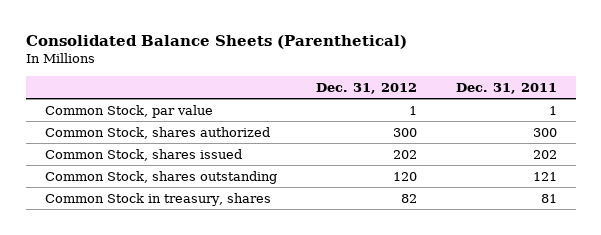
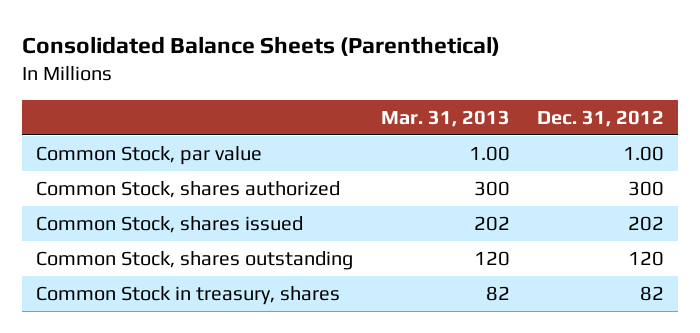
- | Dec. 31, 2012 | Dec. 31, 2011
+ | Mar. 31, 2013 | Dec. 31, 2012
- Common Stock, par value | 1 | 1
+ Common Stock, par value | 1.00 | 1.00

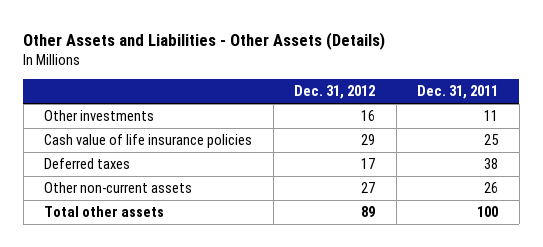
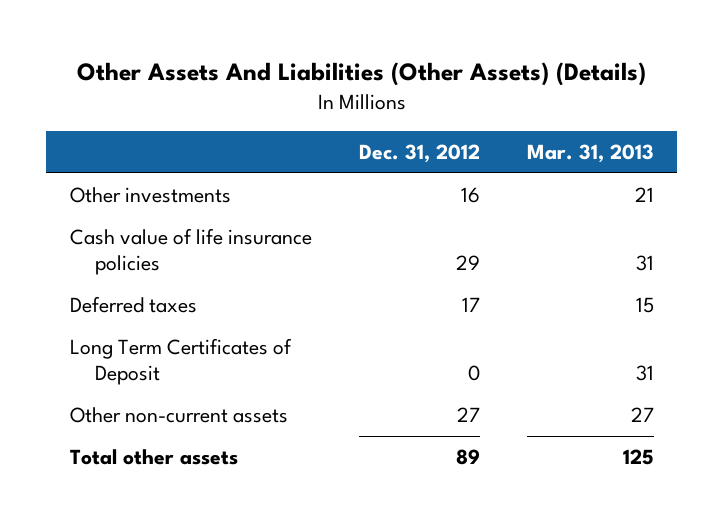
- Other Assets and Liabilities - Other Assets (Details)
+ Other Assets And Liabilities (Other Assets) (Details)
- | Dec. 31, 2012 | Dec. 31, 2011
+ | Dec. 31, 2012 | Mar. 31, 2013
+ Long Term Certificates of Deposit | 0 | 31

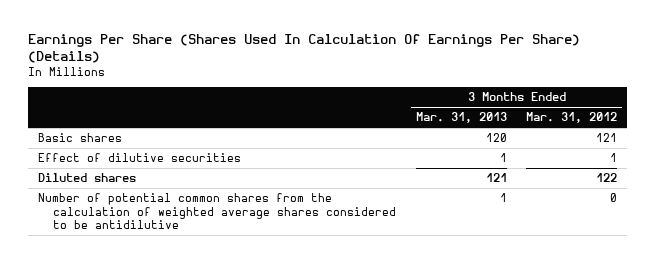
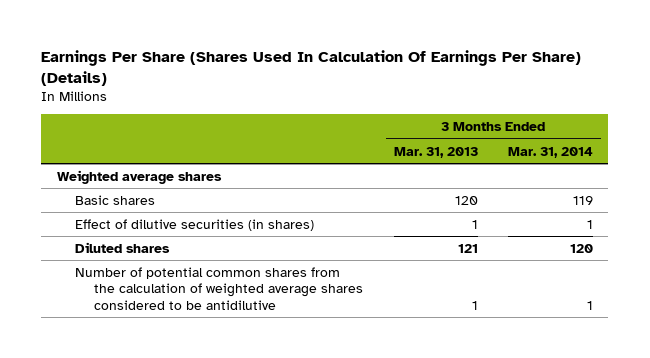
- | 3 Months Ended Mar. 31, 2013 | 3 Months Ended Mar. 31, 2012
+ | 3 Months Ended Mar. 31, 2013 | 3 Months Ended Mar. 31, 2014
+ Weighted average shares
- Effect of dilutive securities | 1 | 1
+ Effect of dilutive securities (in shares) | 1 | 1

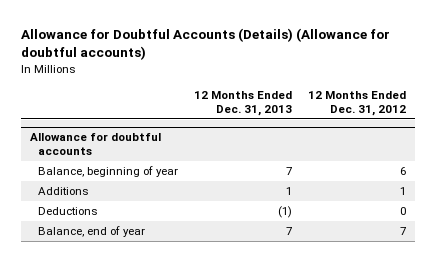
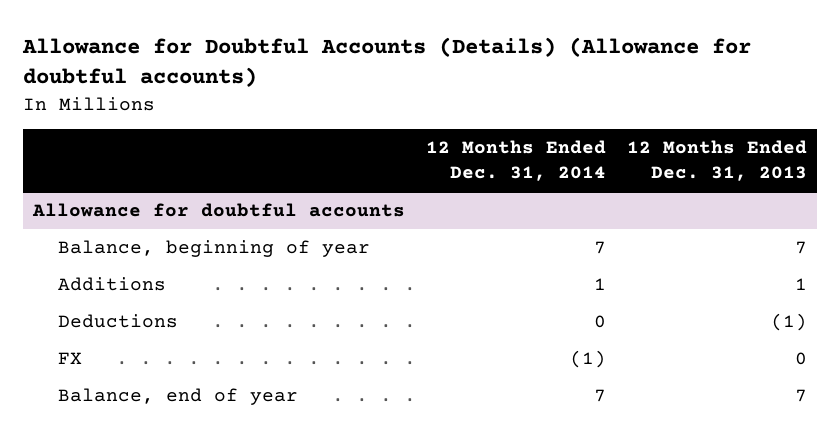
- | 12 Months Ended Dec. 31, 2013 | 12 Months Ended Dec. 31, 2012
+ | 12 Months Ended Dec. 31, 2014 | 12 Months Ended Dec. 31, 2013
@ Allowance for doubtful accounts
+ FX | (1) | 0

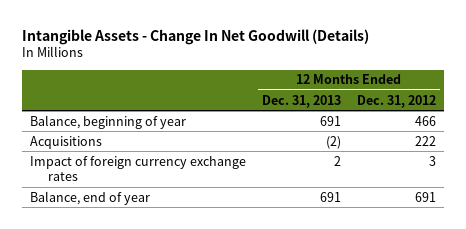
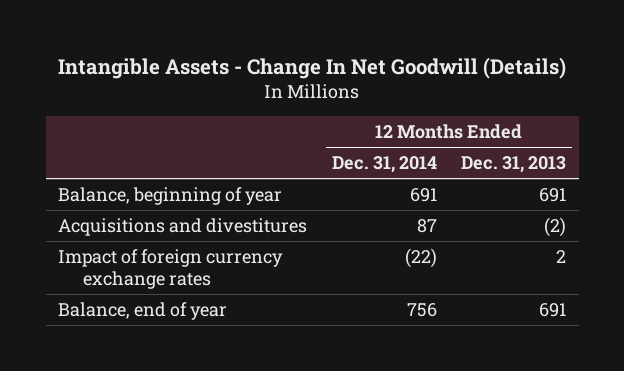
- | 12 Months Ended Dec. 31, 2013 | 12 Months Ended Dec. 31, 2012
+ | 12 Months Ended Dec. 31, 2014 | 12 Months Ended Dec. 31, 2013
- Acquisitions | (2) | 222
+ Acquisitions and divestitures | 87 | (2)

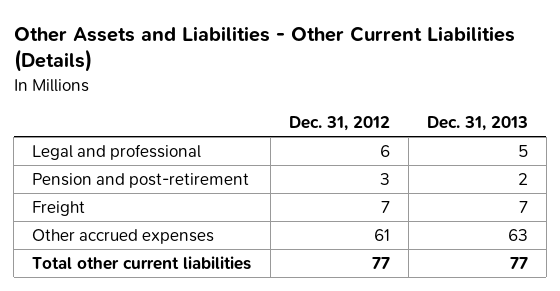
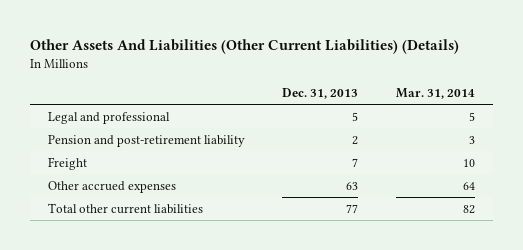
- Other Assets and Liabilities - Other Current Liabilities (Details)
+ Other Assets And Liabilities (Other Current Liabilities) (Details)
- | Dec. 31, 2012 | Dec. 31, 2013
+ | Dec. 31, 2013 | Mar. 31, 2014
- Pension and post-retirement | 3 | 2
+ Pension and post-retirement liability | 2 | 3

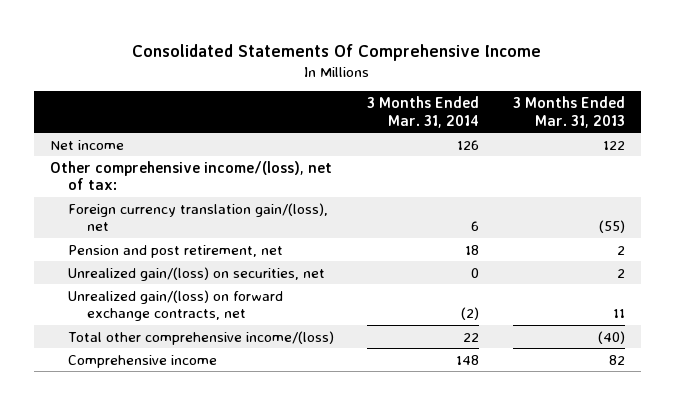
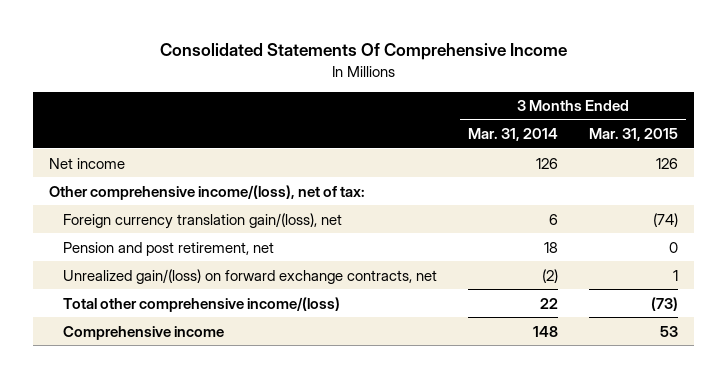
- | 3 Months Ended Mar. 31, 2014 | 3 Months Ended Mar. 31, 2013
+ | 3 Months Ended Mar. 31, 2014 | 3 Months Ended Mar. 31, 2015
- Unrealized gain/(loss) on securities, net | 0 | 2

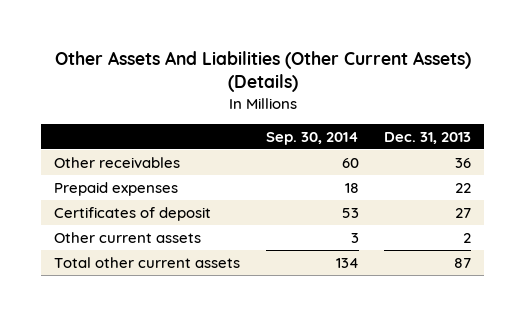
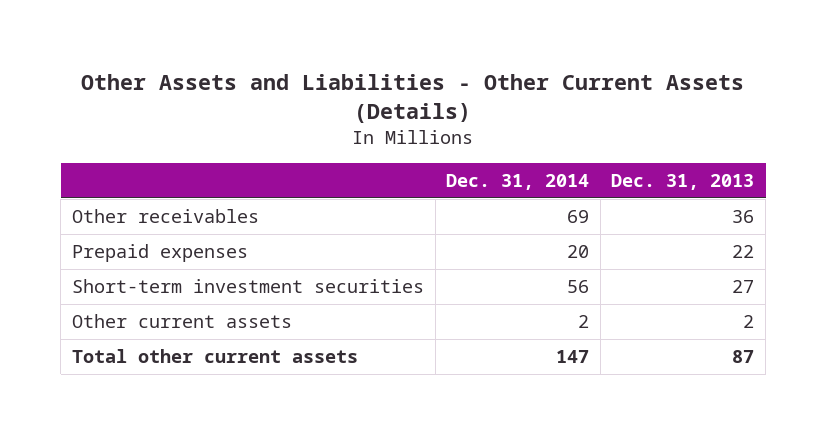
- Other Assets And Liabilities (Other Current Assets) (Details)
+ Other Assets and Liabilities - Other Current Assets (Details)
- | Sep. 30, 2014 | Dec. 31, 2013
+ | Dec. 31, 2014 | Dec. 31, 2013
- Certificates of deposit | 53 | 27
+ Short-term investment securities | 56 | 27

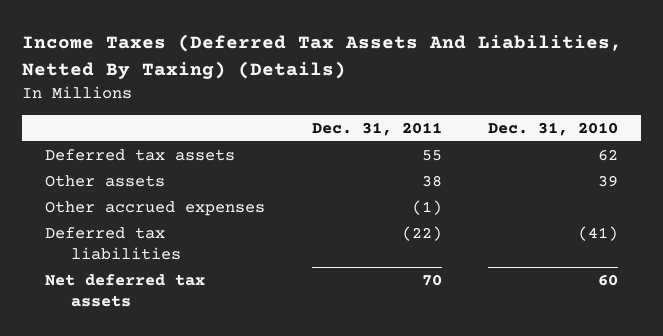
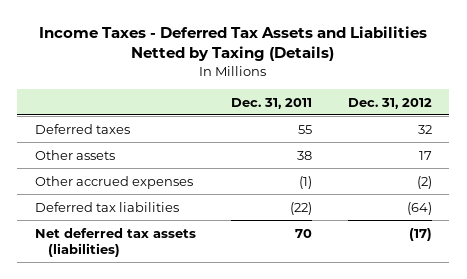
- Income Taxes (Deferred Tax Assets And Liabilities, Netted By Taxing) (Details)
+ Income Taxes - Deferred Tax Assets and Liabilities Netted by Taxing (Details)
- | Dec. 31, 2011 | Dec. 31, 2010
+ | Dec. 31, 2011 | Dec. 31, 2012
- Deferred tax assets | 55 | 62
+ Deferred taxes | 55 | 32
- Net deferred tax assets | 70 | 60
+ Net deferred tax assets (liabilities) | 70 | (17)

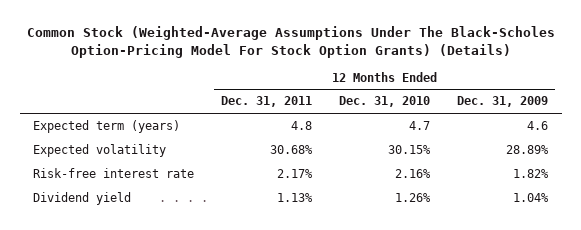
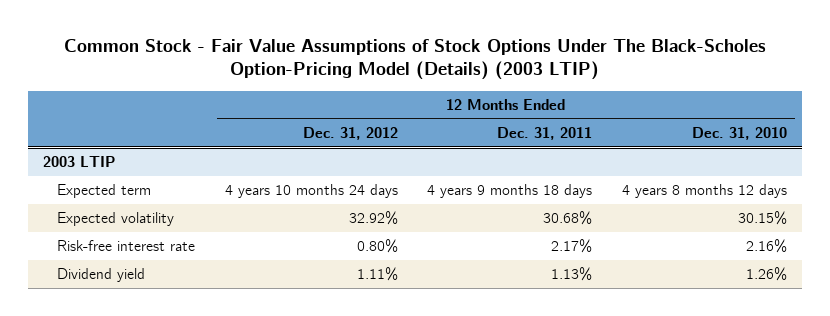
- Common Stock (Weighted-Average Assumptions Under The Black-Scholes Option-Pricing Model For Stock Option Grants) (Details)
+ Common Stock - Fair Value Assumptions of Stock Options Under The Black-Scholes Option-Pricing Model (Details) (2003 LTIP)
- | 12 Months Ended Dec. 31, 2011 | 12 Months Ended Dec. 31, 2010 | 12 Months Ended Dec. 31, 2009
+ | 12 Months Ended Dec. 31, 2012 | 12 Months Ended Dec. 31, 2011 | 12 Months Ended Dec. 31, 2010
- Expected term (years) | 4.8 | 4.7 | 4.6
+ 2003 LTIP
+ Expected term | 4 years 10 months 24 days | 4 years 9 months 18 days | 4 years 8 months 12 days

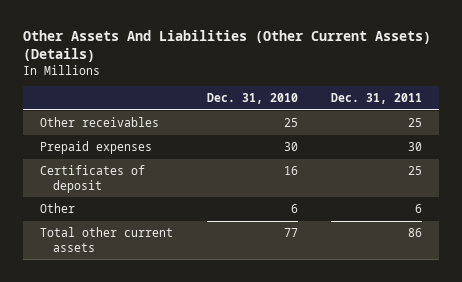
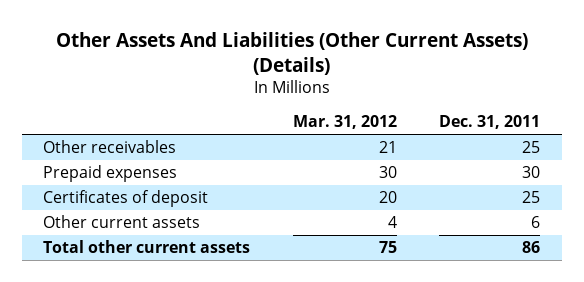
- | Dec. 31, 2010 | Dec. 31, 2011
+ | Mar. 31, 2012 | Dec. 31, 2011
- Other | 6 | 6
+ Other current assets | 4 | 6

